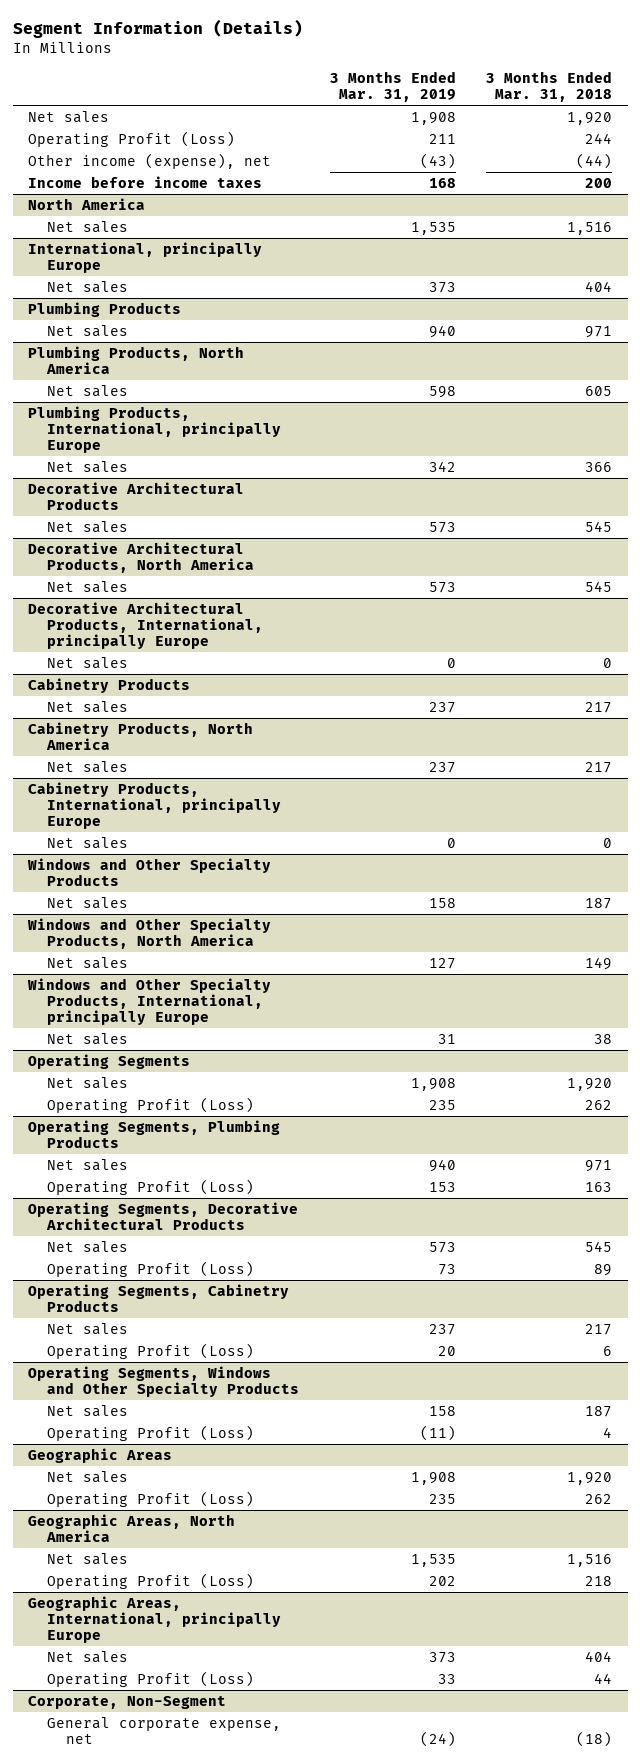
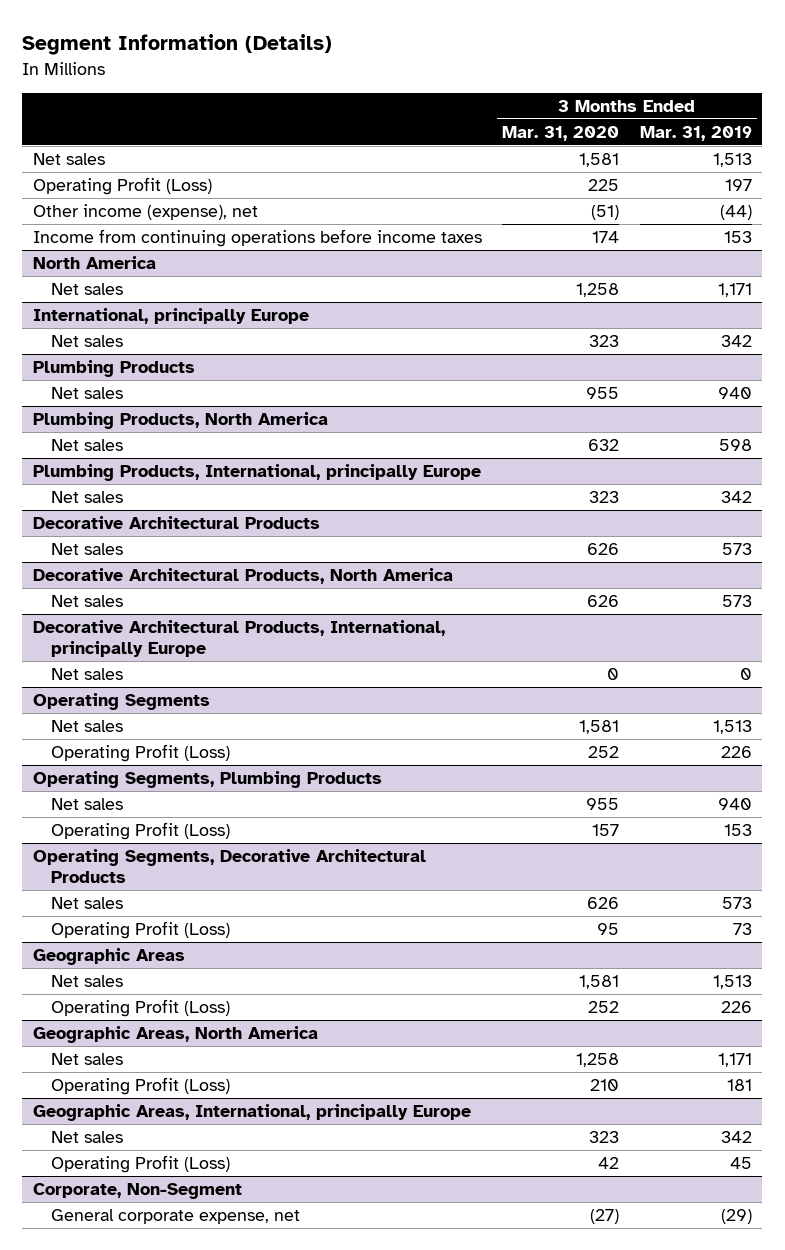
- | 3 Months Ended Mar. 31, 2019 | 3 Months Ended Mar. 31, 2018
+ | 3 Months Ended Mar. 31, 2020 | 3 Months Ended Mar. 31, 2019
- Net sales | 1,908 | 1,920
- Operating Profit (Loss) | 211 | 244
- Other income (expense), net | (43) | (44)
- Income before income taxes | 168 | 200
+ Net sales | 1,581 | 1,513
+ Operating Profit (Loss) | 225 | 197
+ Other income (expense), net | (51) | (44)
+ Income from continuing operations before income taxes | 174 | 153
@ North America
- Net sales | 1,535 | 1,516
+ Net sales | 1,258 | 1,171
@ International, principally Europe
- Net sales | 373 | 404
+ Net sales | 323 | 342
- Cabinetry Products
- Net sales | 237 | 217
- Cabinetry Products, North America
- Net sales | 237 | 217
- Cabinetry Products, International, principally Europe
- Net sales | 0 | 0
- Windows and Other Specialty Products
- Net sales | 158 | 187
- Windows and Other Specialty Products, North America
- Net sales | 127 | 149
- Windows and Other Specialty Products, International, principally Europe
- Net sales | 31 | 38
@ Operating Segments
- Net sales | 1,908 | 1,920
- Operating Profit (Loss) | 235 | 262
+ Net sales | 1,581 | 1,513
+ Operating Profit (Loss) | 252 | 226
- Operating Segments, Cabinetry Products
- Net sales | 237 | 217
- Operating Profit (Loss) | 20 | 6
- Operating Segments, Windows and Other Specialty Products
- Net sales | 158 | 187
- Operating Profit (Loss) | (11) | 4
@ Geographic Areas
- Net sales | 1,908 | 1,920
- Operating Profit (Loss) | 235 | 262
+ Net sales | 1,581 | 1,513
+ Operating Profit (Loss) | 252 | 226
@ Geographic Areas, North America
- Net sales | 1,535 | 1,516
- Operating Profit (Loss) | 202 | 218
+ Net sales | 1,258 | 1,171
+ Operating Profit (Loss) | 210 | 181
@ Geographic Areas, International, principally Europe
- Net sales | 373 | 404
- Operating Profit (Loss) | 33 | 44
+ Net sales | 323 | 342
+ Operating Profit (Loss) | 42 | 45
@ Corporate, Non-Segment
- General corporate expense, net | (24) | (18)
+ General corporate expense, net | (27) | (29)

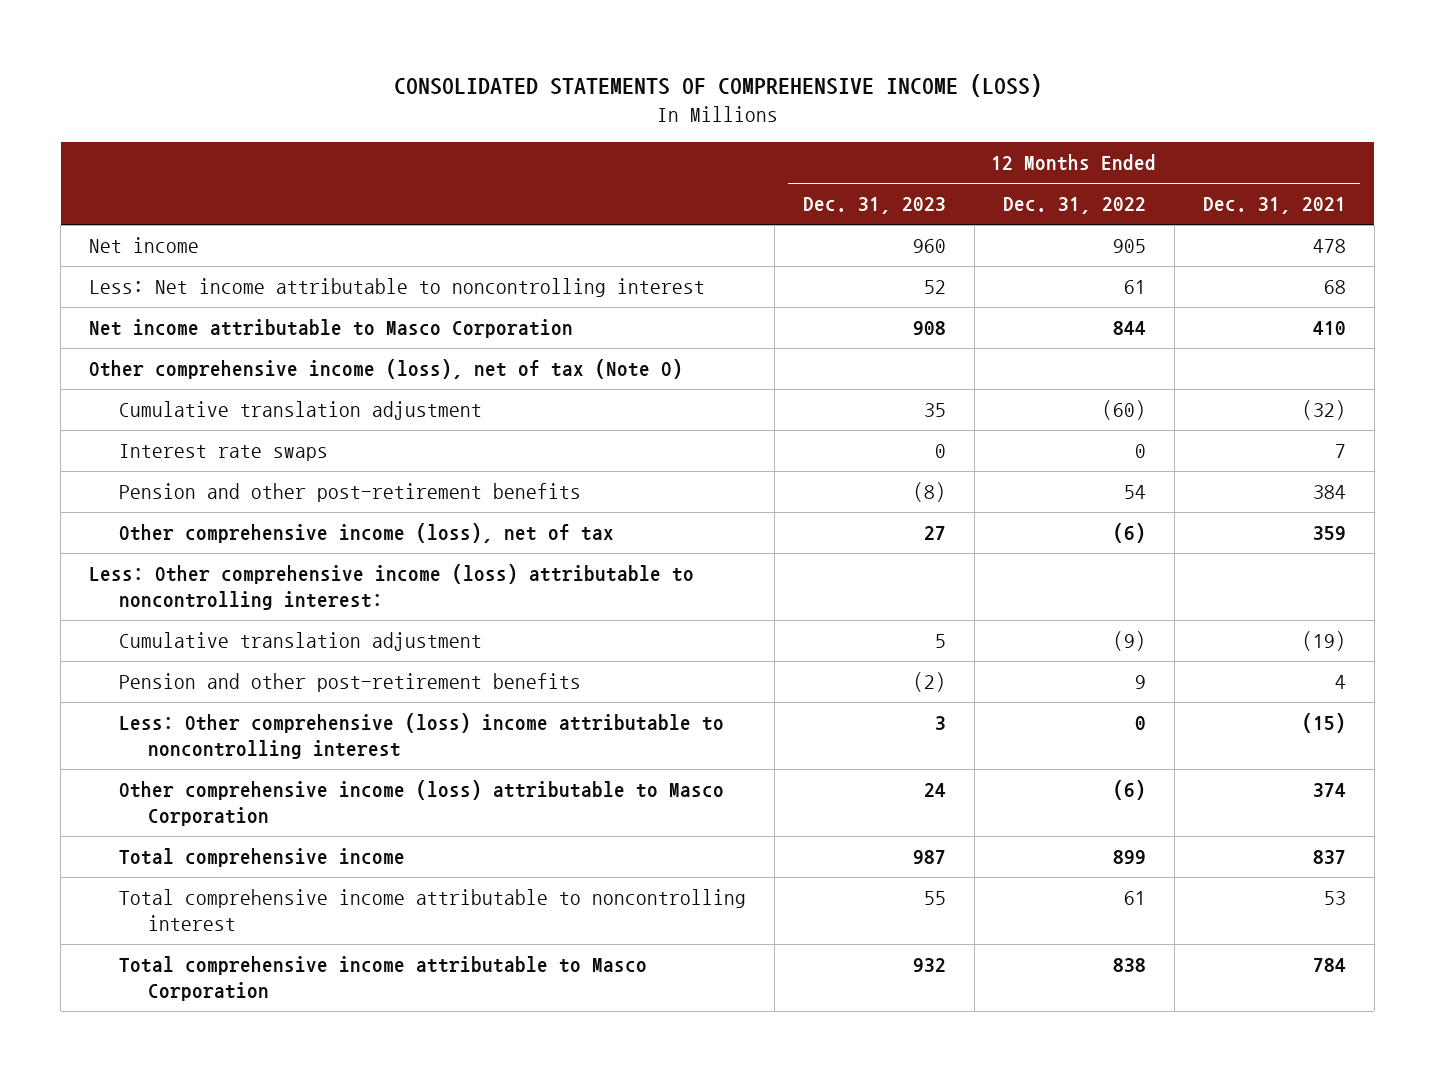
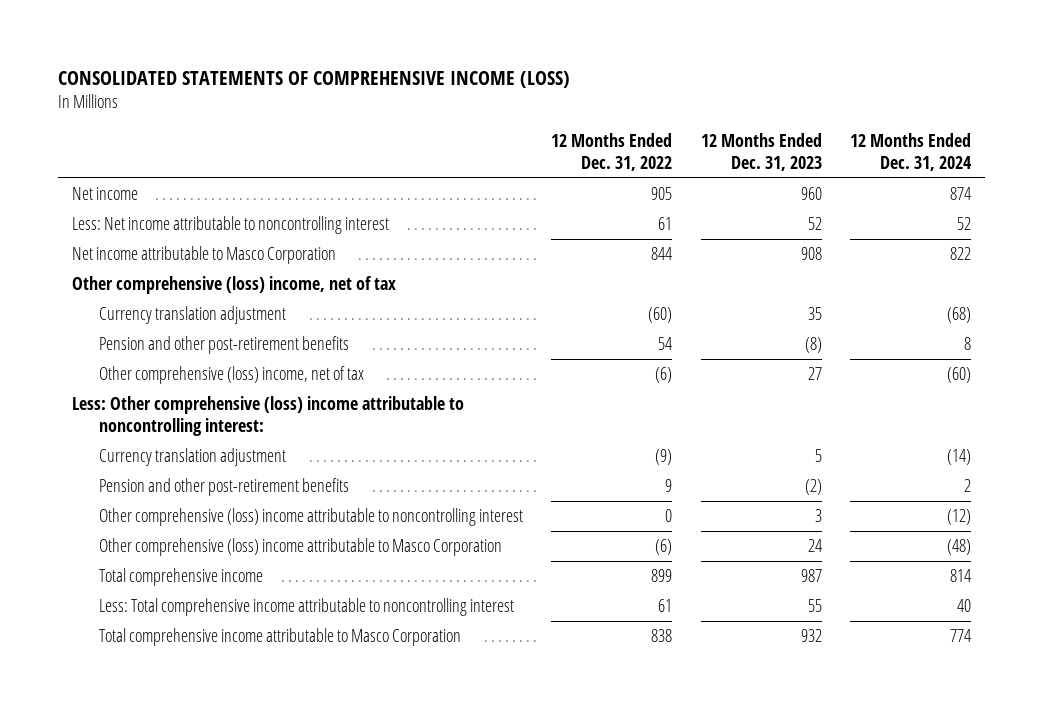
- | 12 Months Ended Dec. 31, 2023 | 12 Months Ended Dec. 31, 2022 | 12 Months Ended Dec. 31, 2021
+ | 12 Months Ended Dec. 31, 2022 | 12 Months Ended Dec. 31, 2023 | 12 Months Ended Dec. 31, 2024
- Other comprehensive income (loss), net of tax (Note O)
- Cumulative translation adjustment | 35 | (60) | (32)
- Interest rate swaps | 0 | 0 | 7
+ Other comprehensive (loss) income, net of tax
+ Currency translation adjustment | (60) | 35 | (68)
- Other comprehensive income (loss), net of tax | 27 | (6) | 359
- Less: Other comprehensive income (loss) attributable to noncontrolling interest:
- Cumulative translation adjustment | 5 | (9) | (19)
+ Other comprehensive (loss) income, net of tax | (6) | 27 | (60)
+ Less: Other comprehensive (loss) income attributable to noncontrolling interest:
+ Currency translation adjustment | (9) | 5 | (14)
- Less: Other comprehensive (loss) income attributable to noncontrolling interest | 3 | 0 | (15)
- Other comprehensive income (loss) attributable to Masco Corporation | 24 | (6) | 374
+ Other comprehensive (loss) income attributable to noncontrolling interest | 0 | 3 | (12)
+ Other comprehensive (loss) income attributable to Masco Corporation | (6) | 24 | (48)
- Total comprehensive income attributable to noncontrolling interest | 55 | 61 | 53
+ Less: Total comprehensive income attributable to noncontrolling interest | 61 | 55 | 40

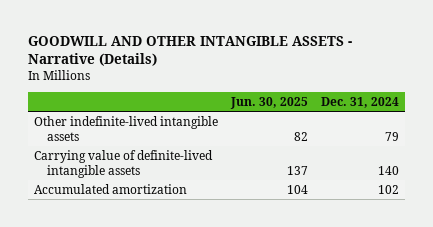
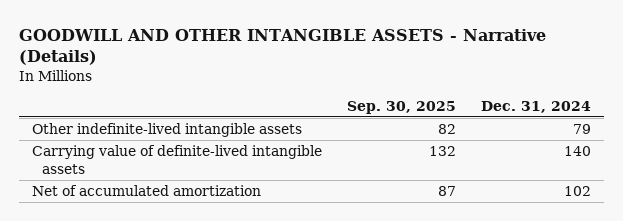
- | Jun. 30, 2025 | Dec. 31, 2024
+ | Sep. 30, 2025 | Dec. 31, 2024
- Accumulated amortization | 104 | 102
+ Net of accumulated amortization | 87 | 102

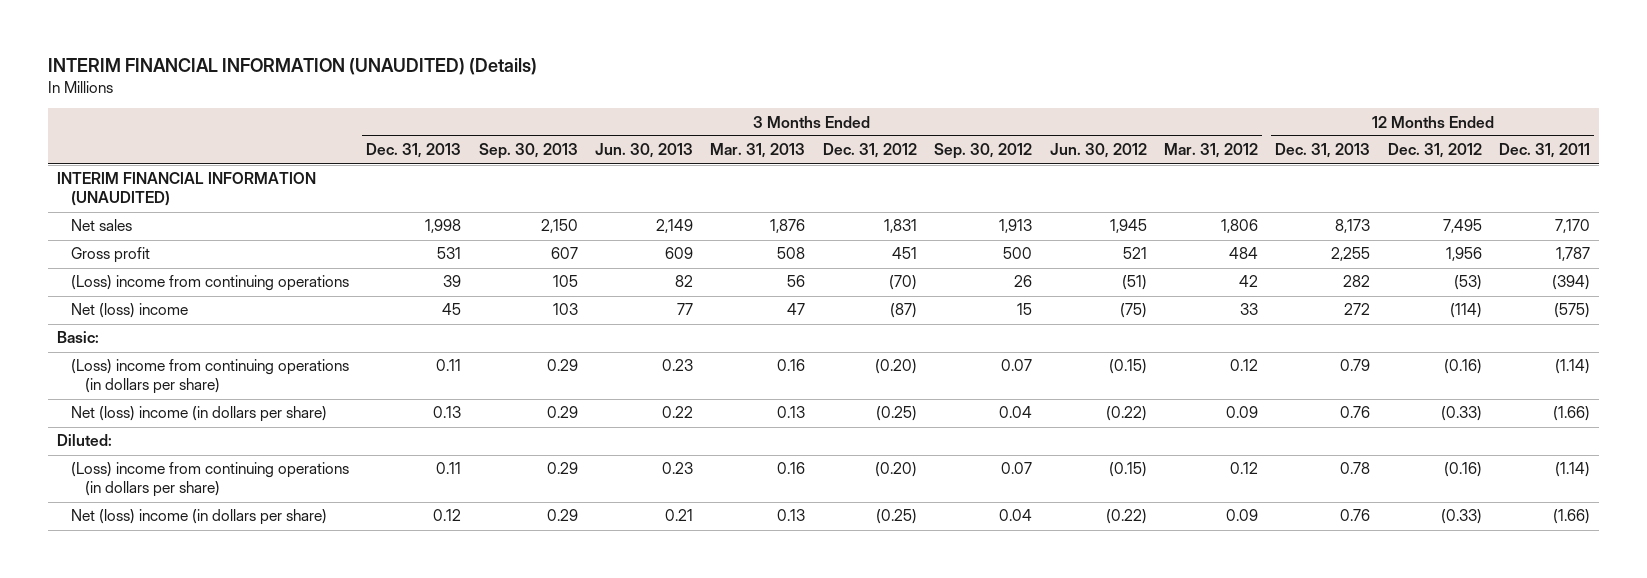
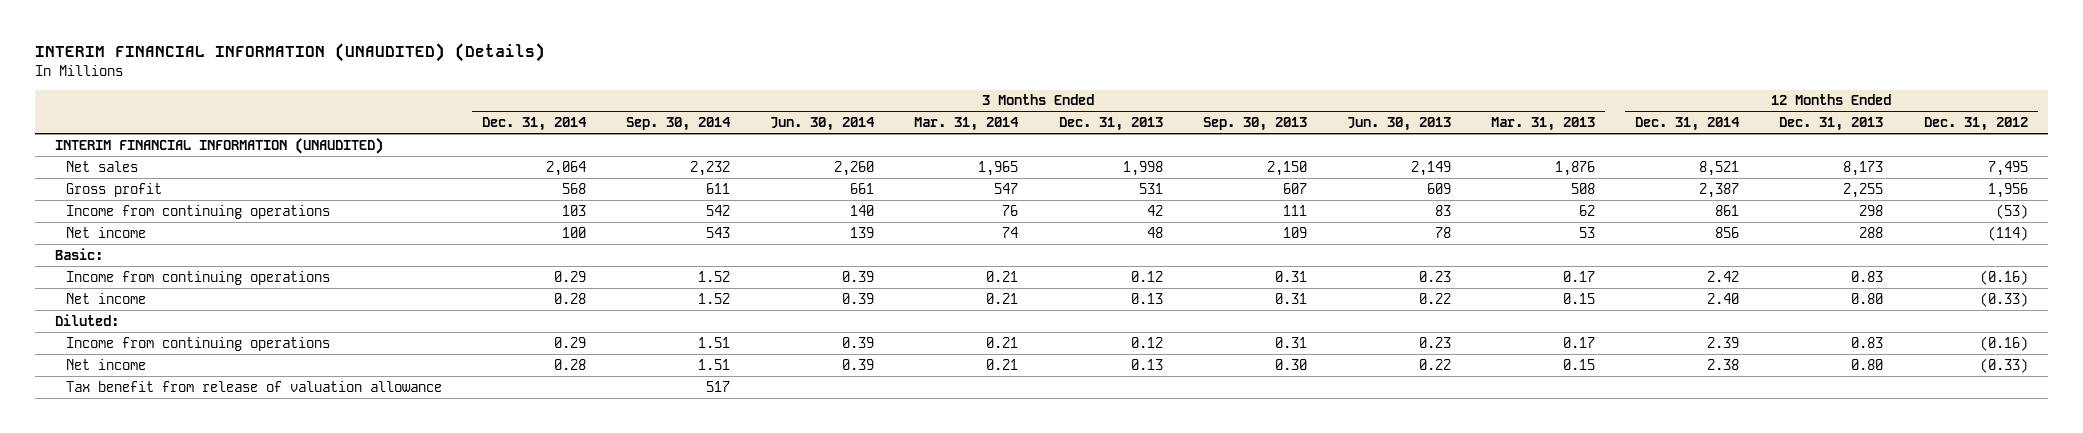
- | 3 Months Ended Dec. 31, 2013 | 3 Months Ended Sep. 30, 2013 | 3 Months Ended Jun. 30, 2013 | 3 Months Ended Mar. 31, 2013 | 3 Months Ended Dec. 31, 2012 | 3 Months Ended Sep. 30, 2012 | 3 Months Ended Jun. 30, 2012 | 3 Months Ended Mar. 31, 2012 | 12 Months Ended Dec. 31, 2013 | 12 Months Ended Dec. 31, 2012 | 12 Months Ended Dec. 31, 2011
+ | 3 Months Ended Dec. 31, 2014 | 3 Months Ended Sep. 30, 2014 | 3 Months Ended Jun. 30, 2014 | 3 Months Ended Mar. 31, 2014 | 3 Months Ended Dec. 31, 2013 | 3 Months Ended Sep. 30, 2013 | 3 Months Ended Jun. 30, 2013 | 3 Months Ended Mar. 31, 2013 | 12 Months Ended Dec. 31, 2014 | 12 Months Ended Dec. 31, 2013 | 12 Months Ended Dec. 31, 2012
- (Loss) income from continuing operations | 39 | 105 | 82 | 56 | (70) | 26 | (51) | 42 | 282 | (53) | (394)
- Net (loss) income | 45 | 103 | 77 | 47 | (87) | 15 | (75) | 33 | 272 | (114) | (575)
+ Income from continuing operations | 103 | 542 | 140 | 76 | 42 | 111 | 83 | 62 | 861 | 298 | (53)
+ Net income | 100 | 543 | 139 | 74 | 48 | 109 | 78 | 53 | 856 | 288 | (114)
- (Loss) income from continuing operations (in dollars per share) | 0.11 | 0.29 | 0.23 | 0.16 | (0.20) | 0.07 | (0.15) | 0.12 | 0.79 | (0.16) | (1.14)
- Net (loss) income (in dollars per share) | 0.13 | 0.29 | 0.22 | 0.13 | (0.25) | 0.04 | (0.22) | 0.09 | 0.76 | (0.33) | (1.66)
+ Income from continuing operations | 0.29 | 1.52 | 0.39 | 0.21 | 0.12 | 0.31 | 0.23 | 0.17 | 2.42 | 0.83 | (0.16)
+ Net income | 0.28 | 1.52 | 0.39 | 0.21 | 0.13 | 0.31 | 0.22 | 0.15 | 2.40 | 0.80 | (0.33)
- (Loss) income from continuing operations (in dollars per share) | 0.11 | 0.29 | 0.23 | 0.16 | (0.20) | 0.07 | (0.15) | 0.12 | 0.78 | (0.16) | (1.14)
- Net (loss) income (in dollars per share) | 0.12 | 0.29 | 0.21 | 0.13 | (0.25) | 0.04 | (0.22) | 0.09 | 0.76 | (0.33) | (1.66)
+ Income from continuing operations | 0.29 | 1.51 | 0.39 | 0.21 | 0.12 | 0.31 | 0.23 | 0.17 | 2.39 | 0.83 | (0.16)
+ Net income | 0.28 | 1.51 | 0.39 | 0.21 | 0.13 | 0.30 | 0.22 | 0.15 | 2.38 | 0.80 | (0.33)
+ Tax benefit from release of valuation allowance | | 517 | | | | | | | | |

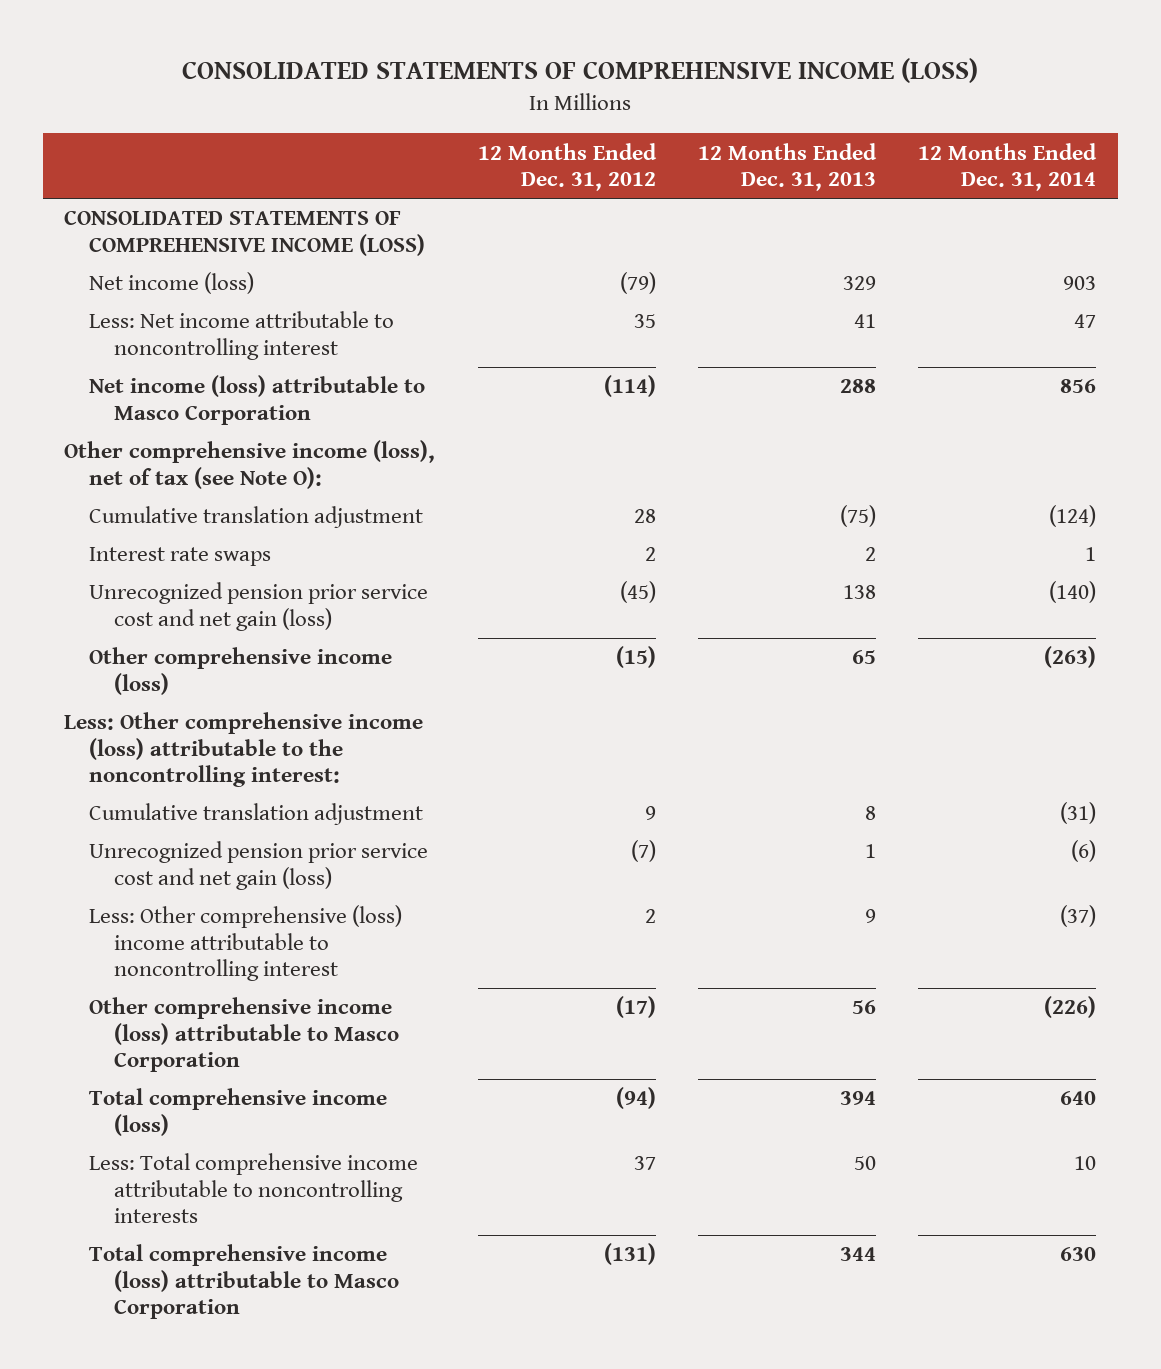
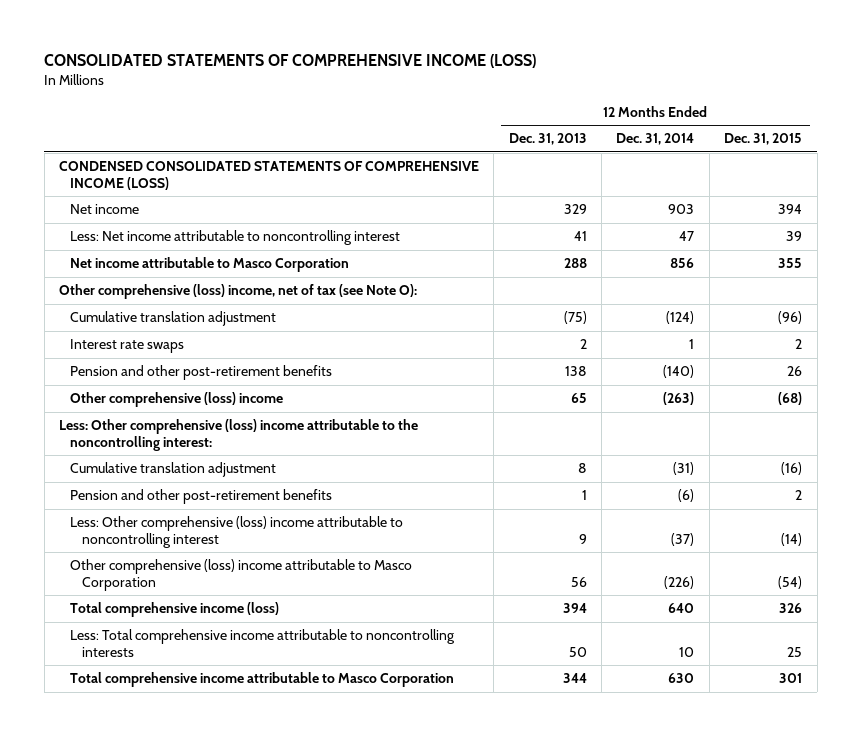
- | 12 Months Ended Dec. 31, 2012 | 12 Months Ended Dec. 31, 2013 | 12 Months Ended Dec. 31, 2014
+ | 12 Months Ended Dec. 31, 2013 | 12 Months Ended Dec. 31, 2014 | 12 Months Ended Dec. 31, 2015
- CONSOLIDATED STATEMENTS OF COMPREHENSIVE INCOME (LOSS)
- Net income (loss) | (79) | 329 | 903
+ CONDENSED CONSOLIDATED STATEMENTS OF COMPREHENSIVE INCOME (LOSS)
+ Net income | 329 | 903 | 394
- Net income (loss) attributable to Masco Corporation | (114) | 288 | 856
- Other comprehensive income (loss), net of tax (see Note O):
+ Net income attributable to Masco Corporation | 288 | 856 | 355
+ Other comprehensive (loss) income, net of tax (see Note O):
- Unrecognized pension prior service cost and net gain (loss) | (45) | 138 | (140)
- Other comprehensive income (loss) | (15) | 65 | (263)
- Less: Other comprehensive income (loss) attributable to the noncontrolling interest:
+ Pension and other post-retirement benefits | 138 | (140) | 26
+ Other comprehensive (loss) income | 65 | (263) | (68)
+ Less: Other comprehensive (loss) income attributable to the noncontrolling interest:
- Unrecognized pension prior service cost and net gain (loss) | (7) | 1 | (6)
+ Pension and other post-retirement benefits | 1 | (6) | 2
- Other comprehensive income (loss) attributable to Masco Corporation | (17) | 56 | (226)
+ Other comprehensive (loss) income attributable to Masco Corporation | 56 | (226) | (54)
- Total comprehensive income (loss) attributable to Masco Corporation | (131) | 344 | 630
+ Total comprehensive income attributable to Masco Corporation | 344 | 630 | 301

